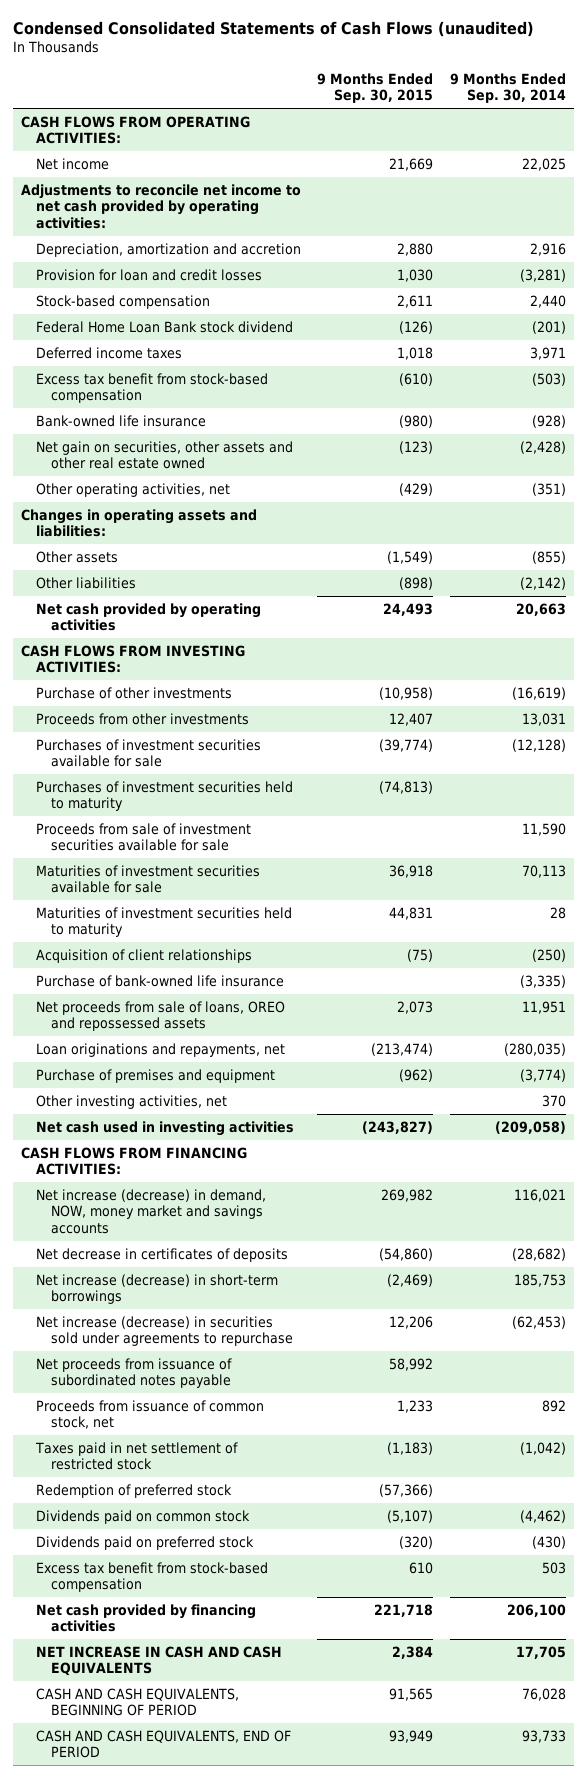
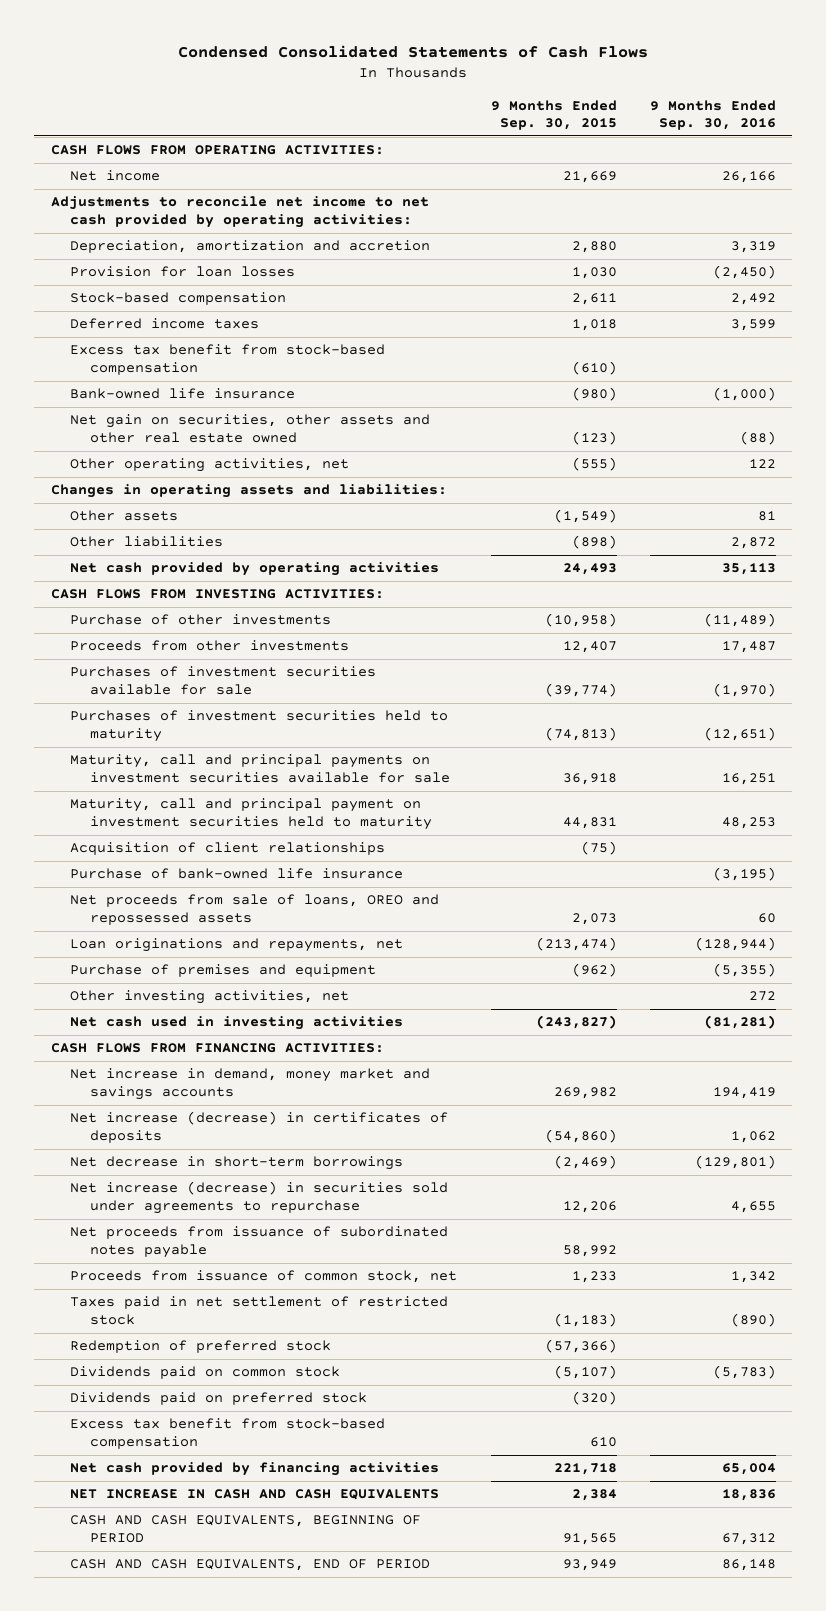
- Condensed Consolidated Statements of Cash Flows (unaudited)
+ Condensed Consolidated Statements of Cash Flows
- | 9 Months Ended Sep. 30, 2015 | 9 Months Ended Sep. 30, 2014
+ | 9 Months Ended Sep. 30, 2015 | 9 Months Ended Sep. 30, 2016
- Provision for loan and credit losses | 1,030 | (3,281)
+ Provision for loan losses | 1,030 | (2,450)
- Federal Home Loan Bank stock dividend | (126) | (201)
- Other operating activities, net | (429) | (351)
+ Other operating activities, net | (555) | 122
- Proceeds from sale of investment securities available for sale | | 11,590
- Maturities of investment securities available for sale | 36,918 | 70,113
- Maturities of investment securities held to maturity | 44,831 | 28
+ Maturity, call and principal payments on investment securities available for sale | 36,918 | 16,251
+ Maturity, call and principal payment on investment securities held to maturity | 44,831 | 48,253
- Net increase (decrease) in demand, NOW, money market and savings accounts | 269,982 | 116,021
- Net decrease in certificates of deposits | (54,860) | (28,682)
- Net increase (decrease) in short-term borrowings | (2,469) | 185,753
+ Net increase in demand, money market and savings accounts | 269,982 | 194,419
+ Net increase (decrease) in certificates of deposits | (54,860) | 1,062
+ Net decrease in short-term borrowings | (2,469) | (129,801)

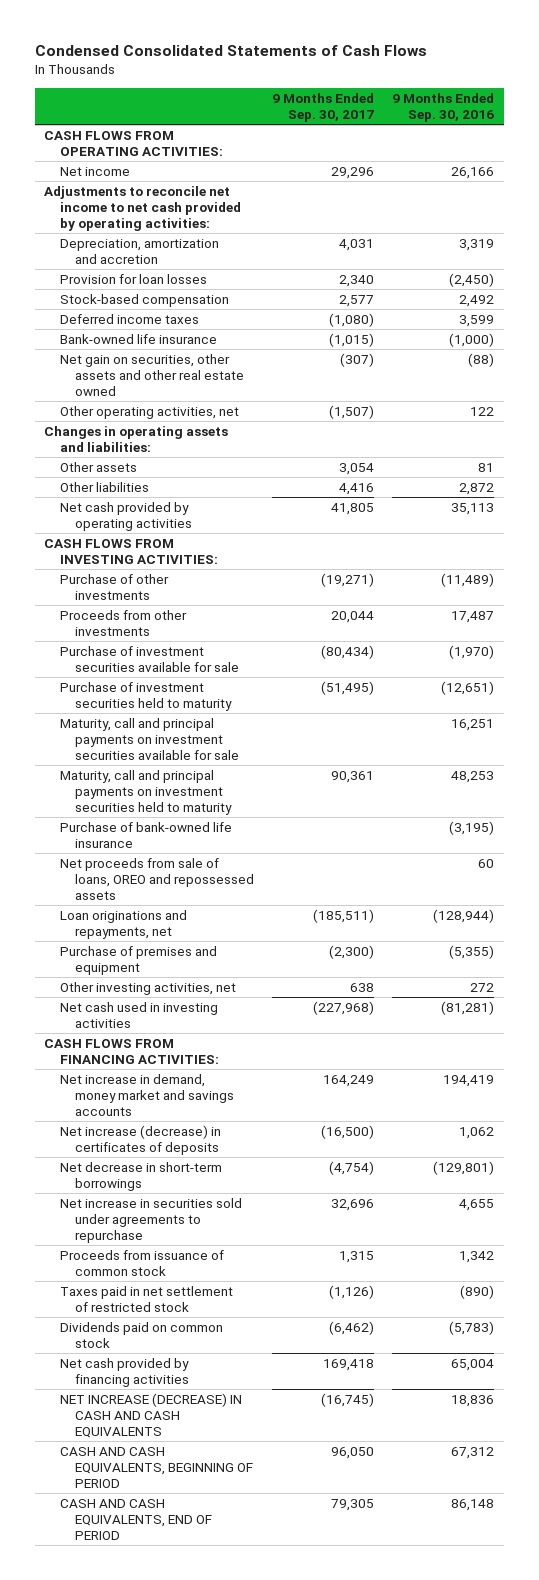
- | 9 Months Ended Sep. 30, 2015 | 9 Months Ended Sep. 30, 2016
+ | 9 Months Ended Sep. 30, 2017 | 9 Months Ended Sep. 30, 2016
- Excess tax benefit from stock-based compensation | (610) |
- Purchases of investment securities available for sale | (39,774) | (1,970)
- Purchases of investment securities held to maturity | (74,813) | (12,651)
+ Purchase of investment securities available for sale | (80,434) | (1,970)
+ Purchase of investment securities held to maturity | (51,495) | (12,651)
- Maturity, call and principal payment on investment securities held to maturity | 44,831 | 48,253
- Acquisition of client relationships | (75) |
+ Maturity, call and principal payments on investment securities held to maturity | 90,361 | 48,253
- Net increase (decrease) in securities sold under agreements to repurchase | 12,206 | 4,655
- Net proceeds from issuance of subordinated notes payable | 58,992 |
- Proceeds from issuance of common stock, net | 1,233 | 1,342
+ Net increase in securities sold under agreements to repurchase | 32,696 | 4,655
+ Proceeds from issuance of common stock | 1,315 | 1,342
- Redemption of preferred stock | (57,366) |
- Dividends paid on preferred stock | (320) |
- Excess tax benefit from stock-based compensation | 610 |
- NET INCREASE IN CASH AND CASH EQUIVALENTS | 2,384 | 18,836
+ NET INCREASE (DECREASE) IN CASH AND CASH EQUIVALENTS | (16,745) | 18,836

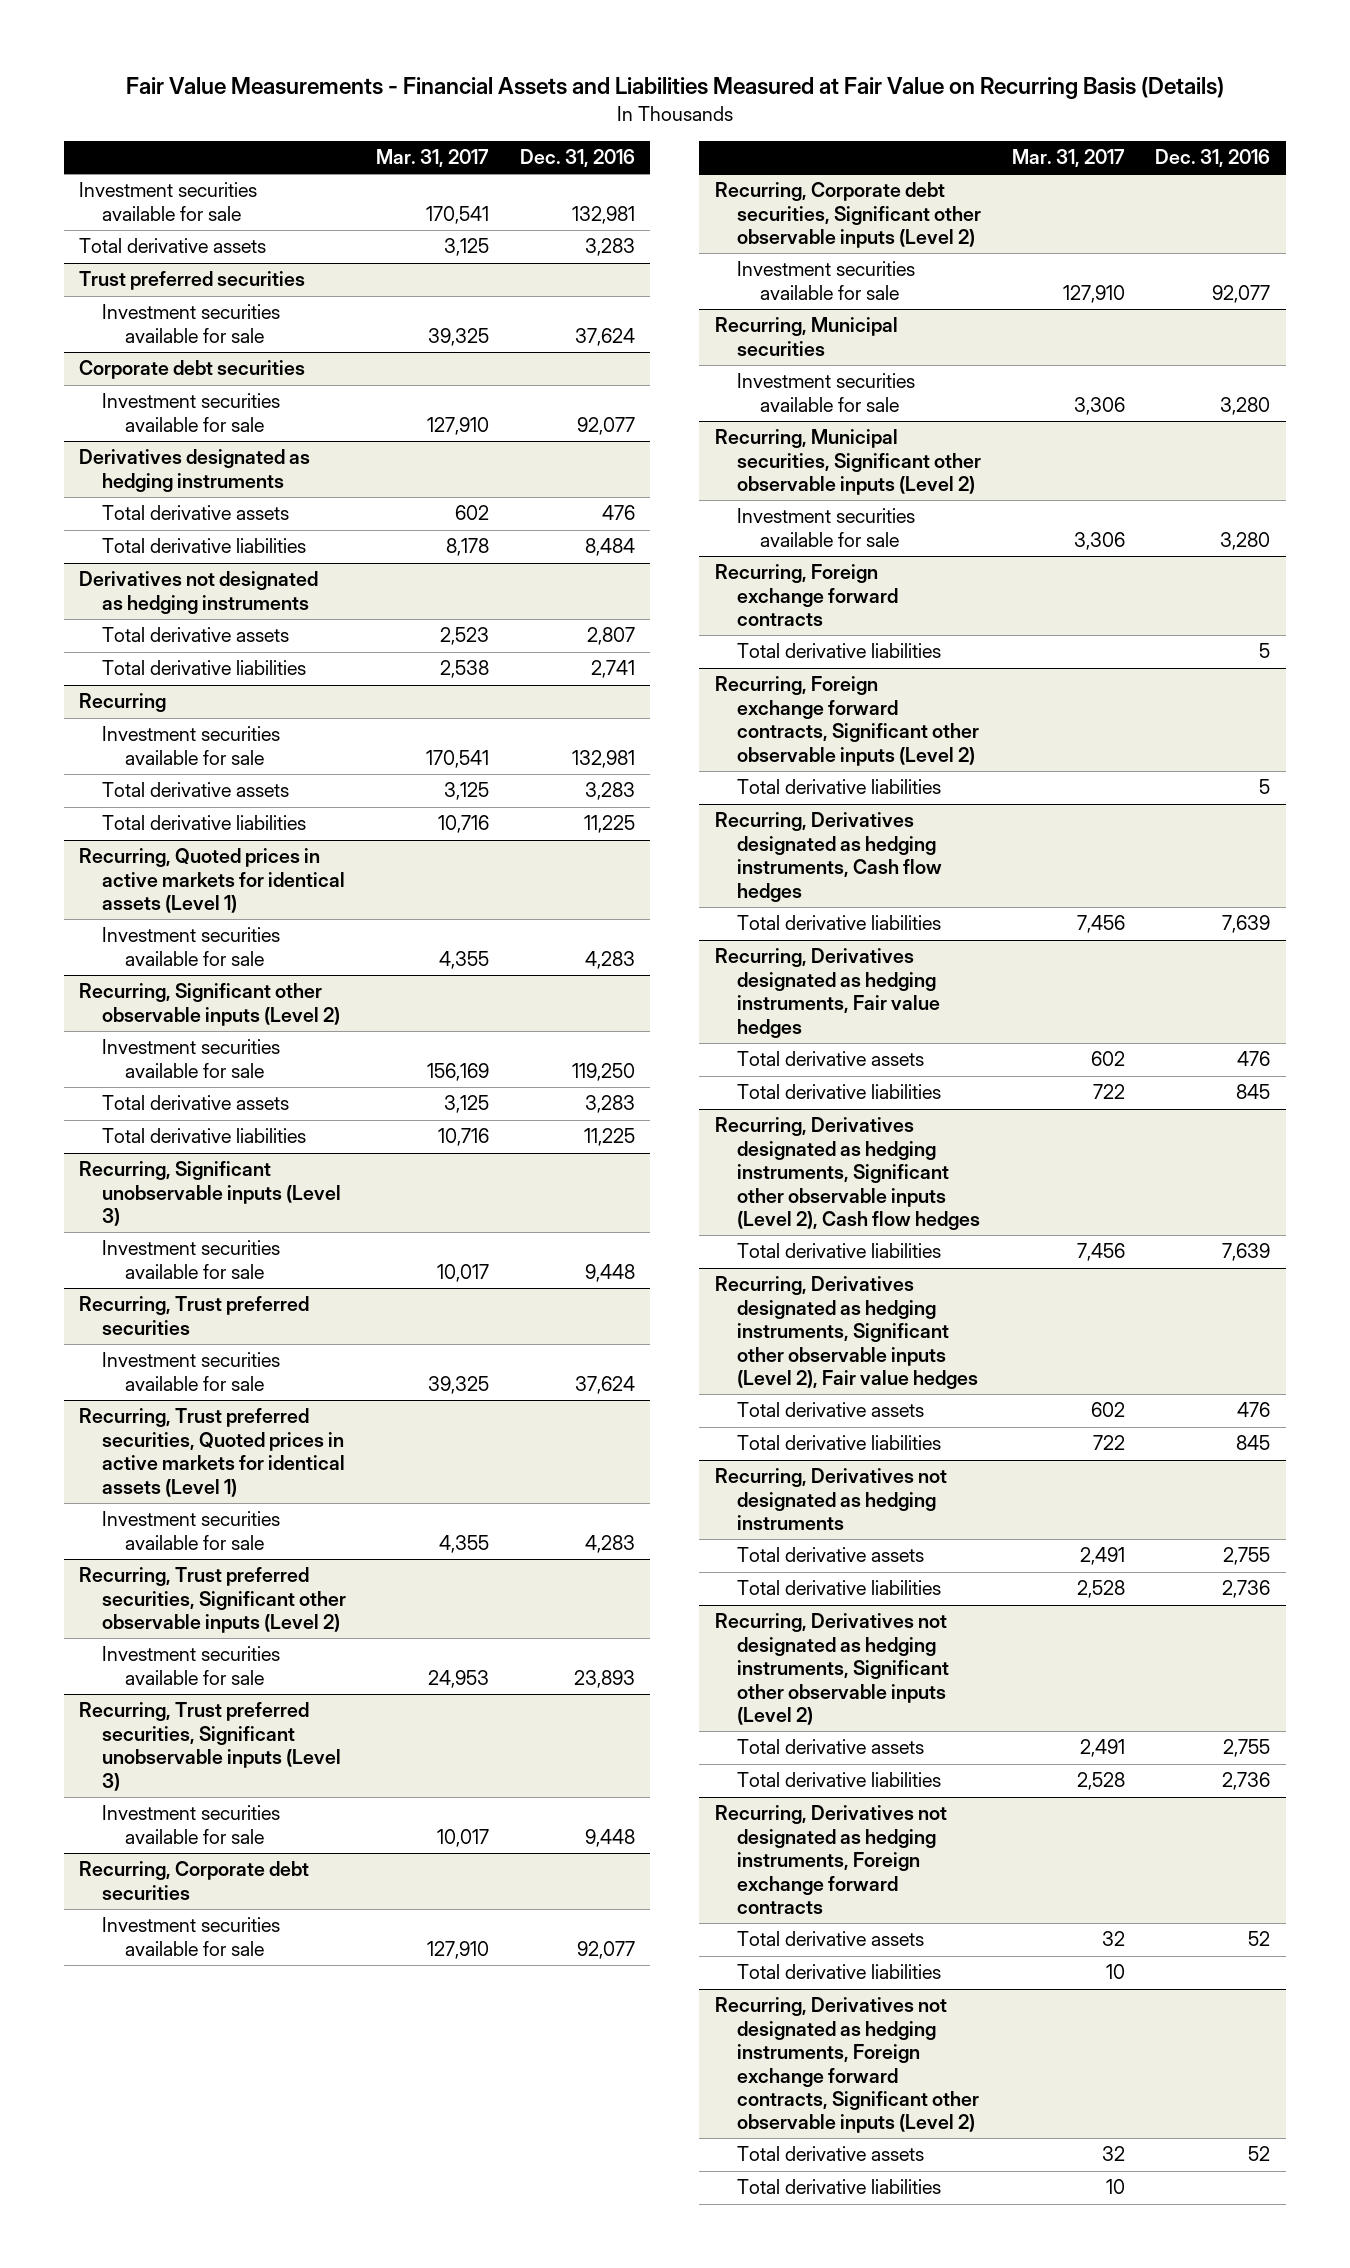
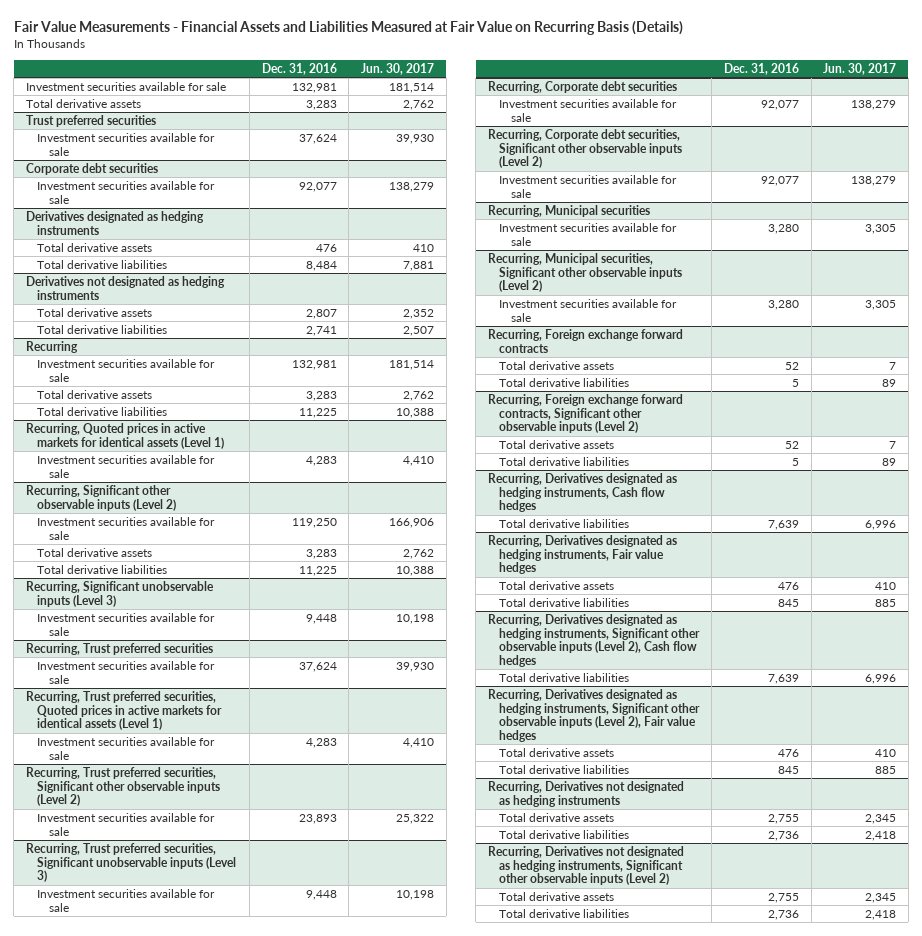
- | Mar. 31, 2017 | Dec. 31, 2016
+ | Dec. 31, 2016 | Jun. 30, 2017
@ Recurring, Foreign exchange forward contracts
+ Total derivative assets | 52 | 7
@ Recurring, Foreign exchange forward contracts, Significant other observable inputs (Level 2)
+ Total derivative assets | 52 | 7
- Recurring, Derivatives not designated as hedging instruments, Foreign exchange forward contracts
- Total derivative assets | 32 | 52
- Total derivative liabilities | 10 |
- Recurring, Derivatives not designated as hedging instruments, Foreign exchange forward contracts, Significant other observable inputs (Level 2)
- Total derivative assets | 32 | 52
- Total derivative liabilities | 10 |

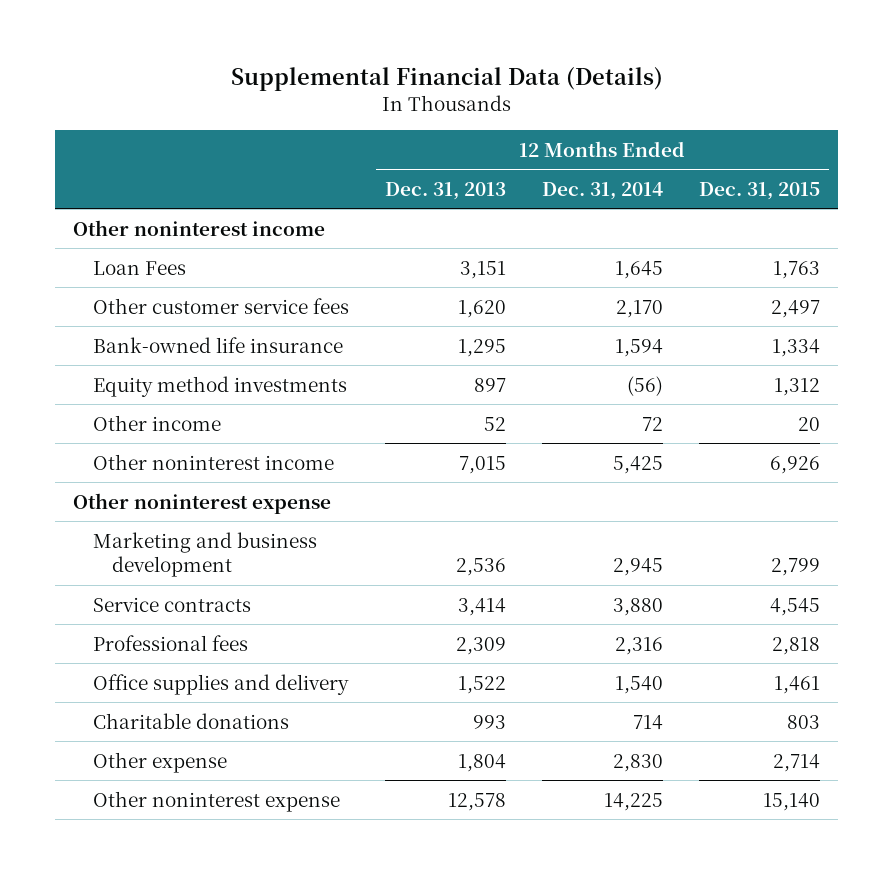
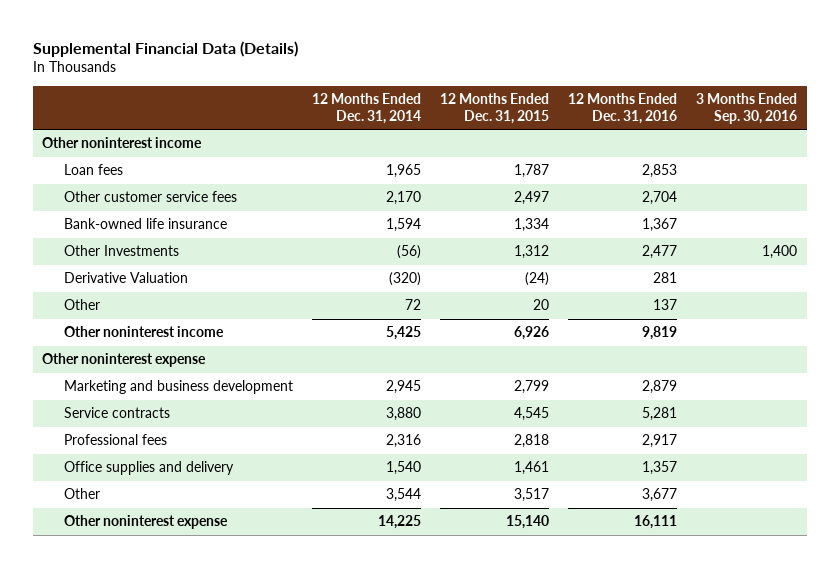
- | 12 Months Ended Dec. 31, 2013 | 12 Months Ended Dec. 31, 2014 | 12 Months Ended Dec. 31, 2015
+ | 12 Months Ended Dec. 31, 2014 | 12 Months Ended Dec. 31, 2015 | 12 Months Ended Dec. 31, 2016 | 3 Months Ended Sep. 30, 2016
- Loan Fees | 3,151 | 1,645 | 1,763
+ Loan fees | 1,965 | 1,787 | 2,853 |
- Equity method investments | 897 | (56) | 1,312
- Other income | 52 | 72 | 20
+ Other Investments | (56) | 1,312 | 2,477 | 1,400
+ Derivative Valuation | (320) | (24) | 281 |
+ Other | 72 | 20 | 137 |
- Charitable donations | 993 | 714 | 803
- Other expense | 1,804 | 2,830 | 2,714
+ Other | 3,544 | 3,517 | 3,677 |

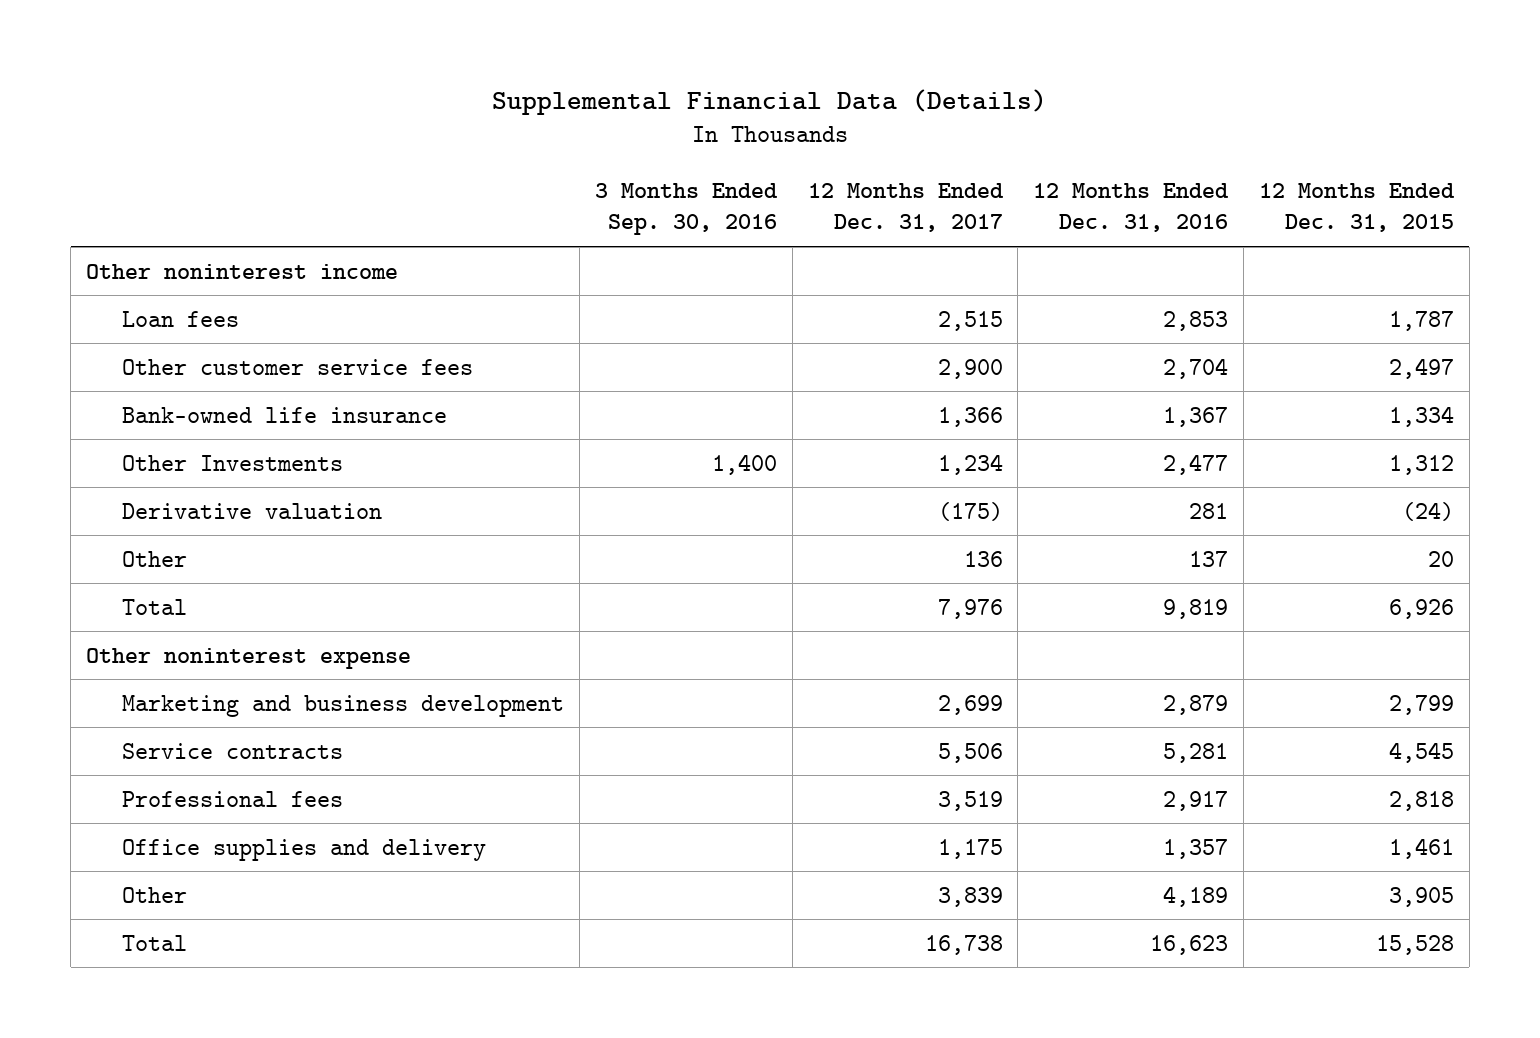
- | 12 Months Ended Dec. 31, 2014 | 12 Months Ended Dec. 31, 2015 | 12 Months Ended Dec. 31, 2016 | 3 Months Ended Sep. 30, 2016
+ | 3 Months Ended Sep. 30, 2016 | 12 Months Ended Dec. 31, 2017 | 12 Months Ended Dec. 31, 2016 | 12 Months Ended Dec. 31, 2015
- Derivative Valuation | (320) | (24) | 281 |
+ Derivative valuation | | (175) | 281 | (24)
- Other noninterest income | 5,425 | 6,926 | 9,819 |
+ Total | | 7,976 | 9,819 | 6,926
- Other | 3,544 | 3,517 | 3,677 |
- Other noninterest expense | 14,225 | 15,140 | 16,111 |
+ Other | | 3,839 | 4,189 | 3,905
+ Total | | 16,738 | 16,623 | 15,528

